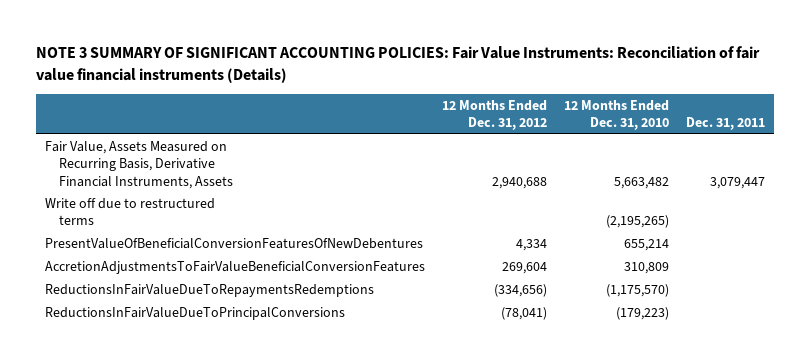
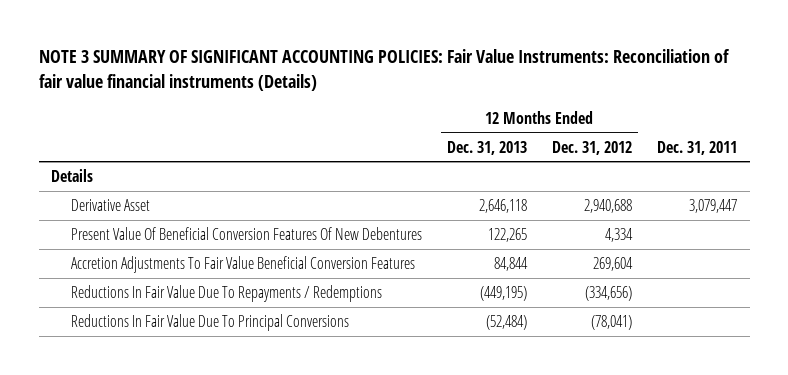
- | 12 Months Ended Dec. 31, 2012 | 12 Months Ended Dec. 31, 2010 | Dec. 31, 2011
+ | 12 Months Ended Dec. 31, 2013 | 12 Months Ended Dec. 31, 2012 | Dec. 31, 2011
- Fair Value, Assets Measured on Recurring Basis, Derivative Financial Instruments, Assets | 2,940,688 | 5,663,482 | 3,079,447
- Write off due to restructured terms | | (2,195,265) |
- PresentValueOfBeneficialConversionFeaturesOfNewDebentures | 4,334 | 655,214 |
- AccretionAdjustmentsToFairValueBeneficialConversionFeatures | 269,604 | 310,809 |
- ReductionsInFairValueDueToRepaymentsRedemptions | (334,656) | (1,175,570) |
- ReductionsInFairValueDueToPrincipalConversions | (78,041) | (179,223) |
+ Details
+ Derivative Asset | 2,646,118 | 2,940,688 | 3,079,447
+ Present Value Of Beneficial Conversion Features Of New Debentures | 122,265 | 4,334 |
+ Accretion Adjustments To Fair Value Beneficial Conversion Features | 84,844 | 269,604 |
+ Reductions In Fair Value Due To Repayments / Redemptions | (449,195) | (334,656) |
+ Reductions In Fair Value Due To Principal Conversions | (52,484) | (78,041) |

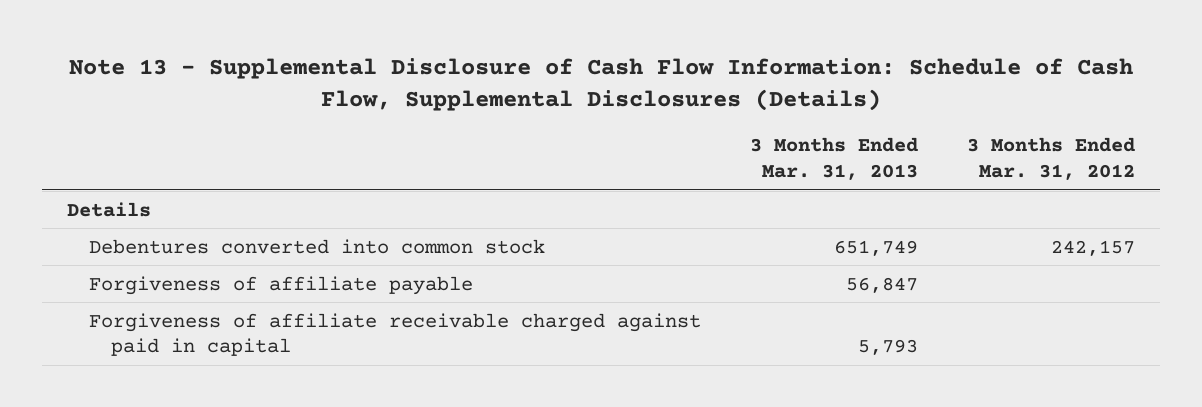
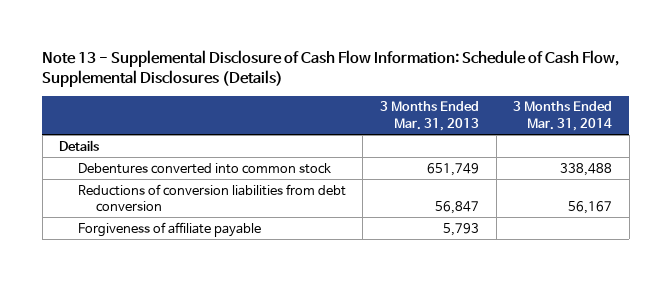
- | 3 Months Ended Mar. 31, 2013 | 3 Months Ended Mar. 31, 2012
+ | 3 Months Ended Mar. 31, 2013 | 3 Months Ended Mar. 31, 2014
- Forgiveness of affiliate payable | 56,847 |
- Forgiveness of affiliate receivable charged against paid in capital | 5,793 |
+ Reductions of conversion liabilities from debt conversion | 56,847 | 56,167
+ Forgiveness of affiliate payable | 5,793 |

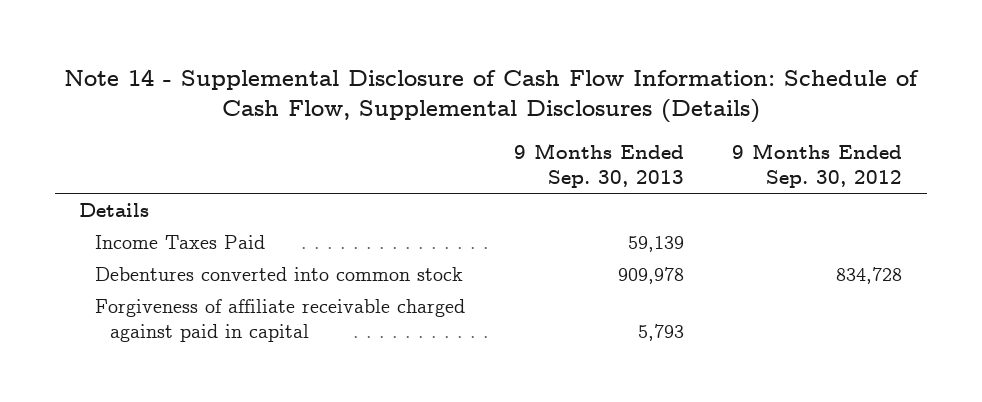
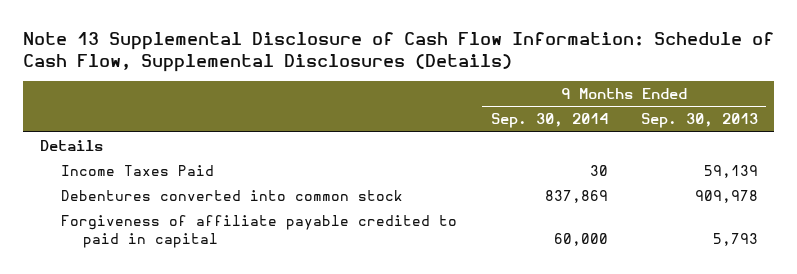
- Note 14 - Supplemental Disclosure of Cash Flow Information: Schedule of Cash Flow, Supplemental Disclosures (Details)
+ Note 13 Supplemental Disclosure of Cash Flow Information: Schedule of Cash Flow, Supplemental Disclosures (Details)
- | 9 Months Ended Sep. 30, 2013 | 9 Months Ended Sep. 30, 2012
+ | 9 Months Ended Sep. 30, 2014 | 9 Months Ended Sep. 30, 2013
- Forgiveness of affiliate receivable charged against paid in capital | 5,793 |
+ Forgiveness of affiliate payable credited to paid in capital | 60,000 | 5,793

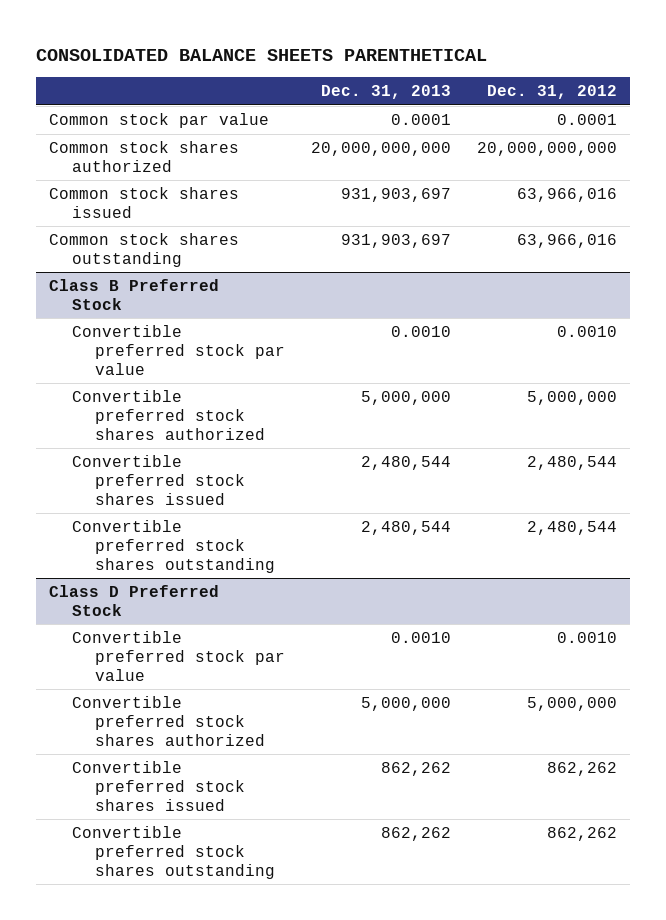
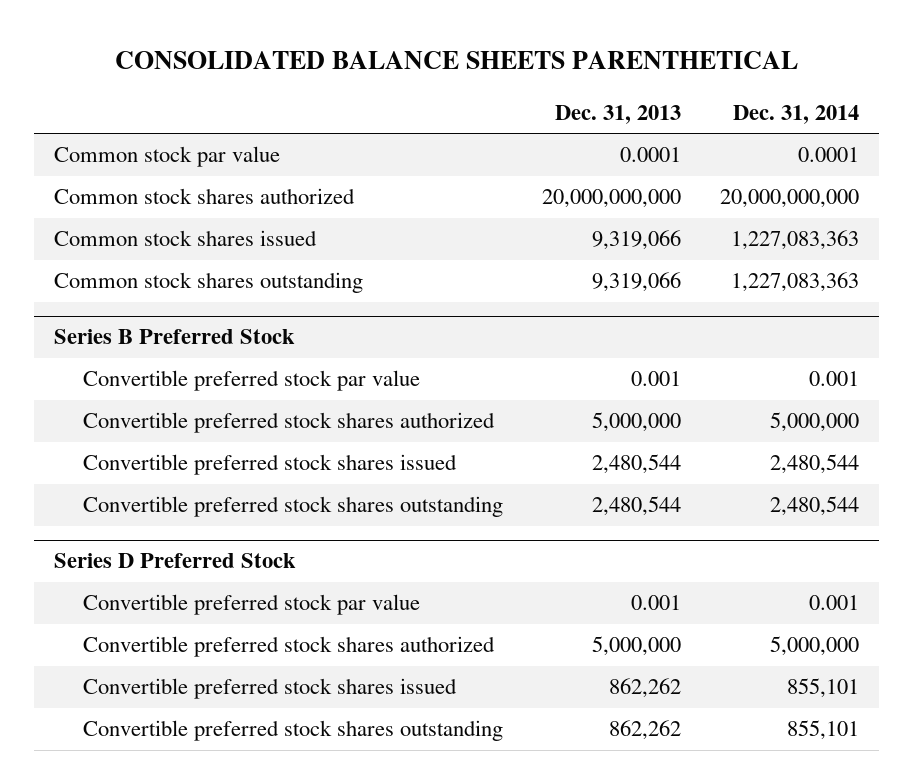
- | Dec. 31, 2013 | Dec. 31, 2012
+ | Dec. 31, 2013 | Dec. 31, 2014
- Common stock shares issued | 931,903,697 | 63,966,016
- Common stock shares outstanding | 931,903,697 | 63,966,016
- Class B Preferred Stock
- Convertible preferred stock par value | 0.0010 | 0.0010
+ Common stock shares issued | 9,319,066 | 1,227,083,363
+ Common stock shares outstanding | 9,319,066 | 1,227,083,363
+ Series B Preferred Stock
+ Convertible preferred stock par value | 0.001 | 0.001
- Class D Preferred Stock
- Convertible preferred stock par value | 0.0010 | 0.0010
+ Series D Preferred Stock
+ Convertible preferred stock par value | 0.001 | 0.001

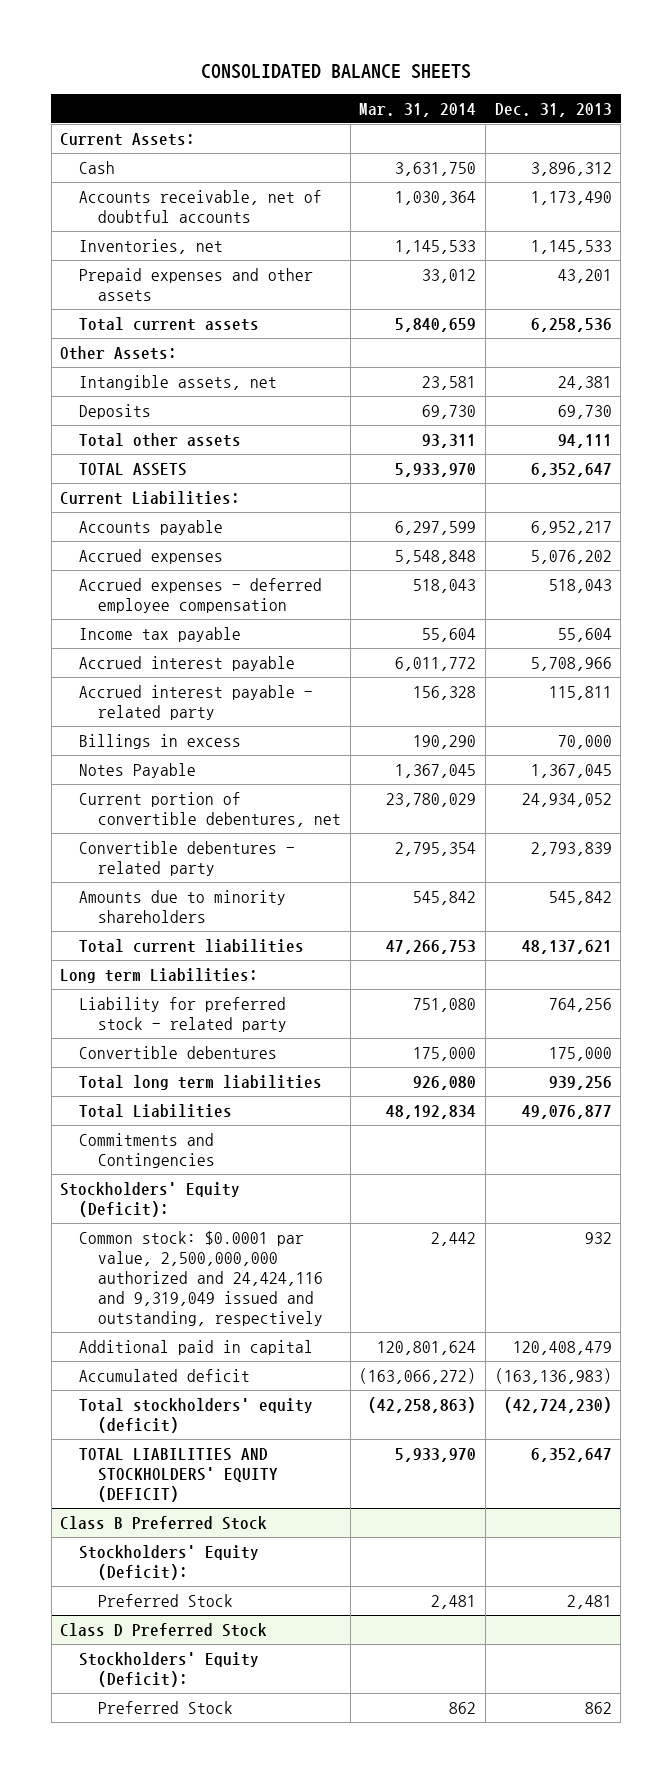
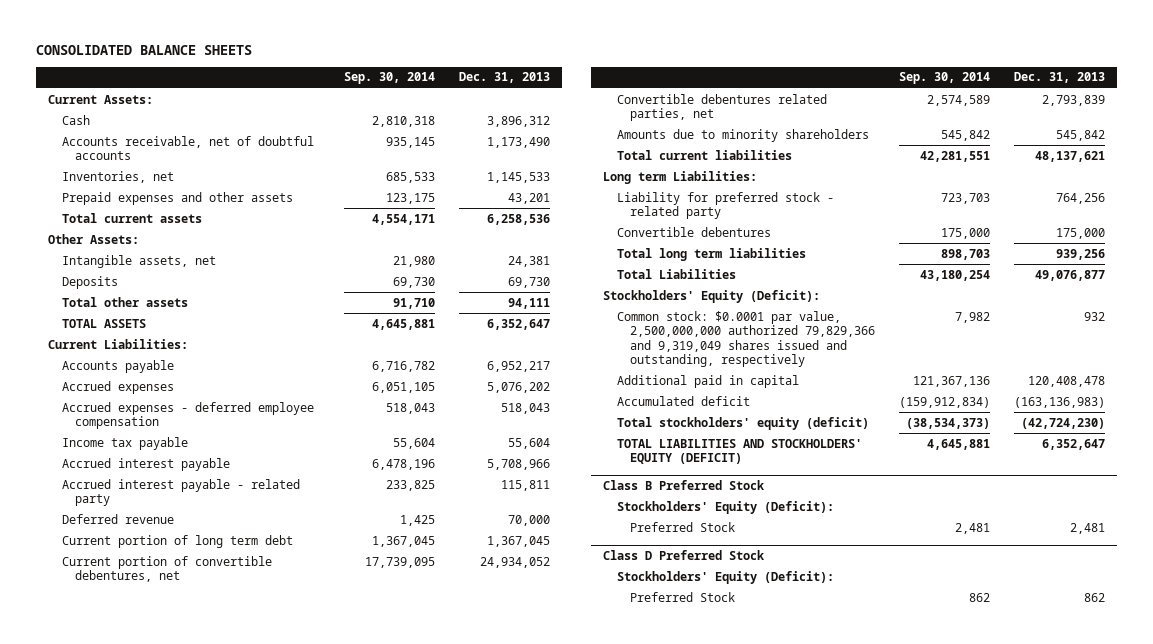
- | Mar. 31, 2014 | Dec. 31, 2013
+ | Sep. 30, 2014 | Dec. 31, 2013
- Billings in excess | 190,290 | 70,000
- Notes Payable | 1,367,045 | 1,367,045
+ Deferred revenue | 1,425 | 70,000
+ Current portion of long term debt | 1,367,045 | 1,367,045
- Convertible debentures - related party | 2,795,354 | 2,793,839
+ Convertible debentures related parties, net | 2,574,589 | 2,793,839
- Commitments and Contingencies
- Common stock: $0.0001 par value, 2,500,000,000 authorized and 24,424,116 and 9,319,049 issued and outstanding, respectively | 2,442 | 932
- Additional paid in capital | 120,801,624 | 120,408,479
+ Common stock: $0.0001 par value, 2,500,000,000 authorized 79,829,366 and 9,319,049 shares issued and outstanding, respectively | 7,982 | 932
+ Additional paid in capital | 121,367,136 | 120,408,478

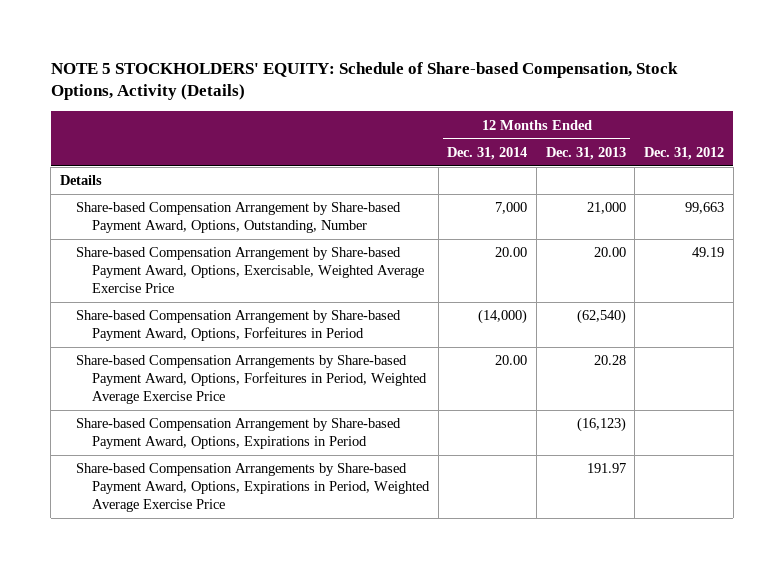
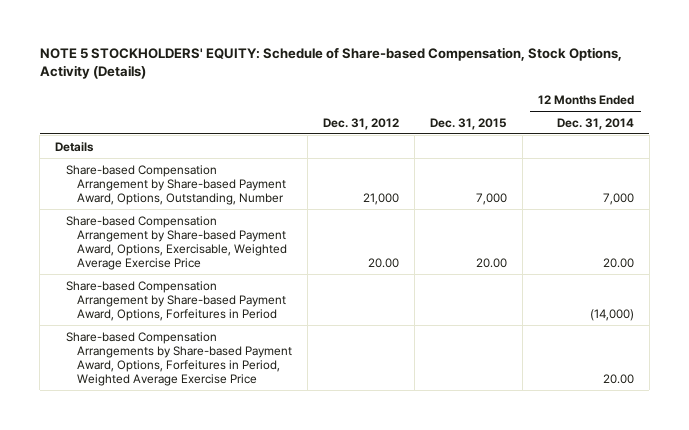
- | 12 Months Ended Dec. 31, 2014 | 12 Months Ended Dec. 31, 2013 | Dec. 31, 2012
+ | Dec. 31, 2012 | Dec. 31, 2015 | 12 Months Ended Dec. 31, 2014
- Share-based Compensation Arrangement by Share-based Payment Award, Options, Outstanding, Number | 7,000 | 21,000 | 99,663
- Share-based Compensation Arrangement by Share-based Payment Award, Options, Exercisable, Weighted Average Exercise Price | 20.00 | 20.00 | 49.19
+ Share-based Compensation Arrangement by Share-based Payment Award, Options, Outstanding, Number | 21,000 | 7,000 | 7,000
+ Share-based Compensation Arrangement by Share-based Payment Award, Options, Exercisable, Weighted Average Exercise Price | 20.00 | 20.00 | 20.00
- Share-based Compensation Arrangement by Share-based Payment Award, Options, Expirations in Period | | (16,123) |
- Share-based Compensation Arrangements by Share-based Payment Award, Options, Expirations in Period, Weighted Average Exercise Price | | 191.97 |

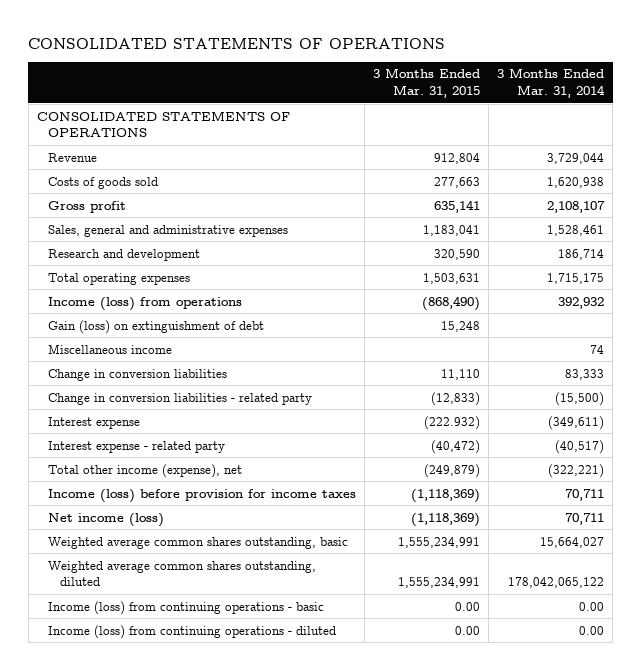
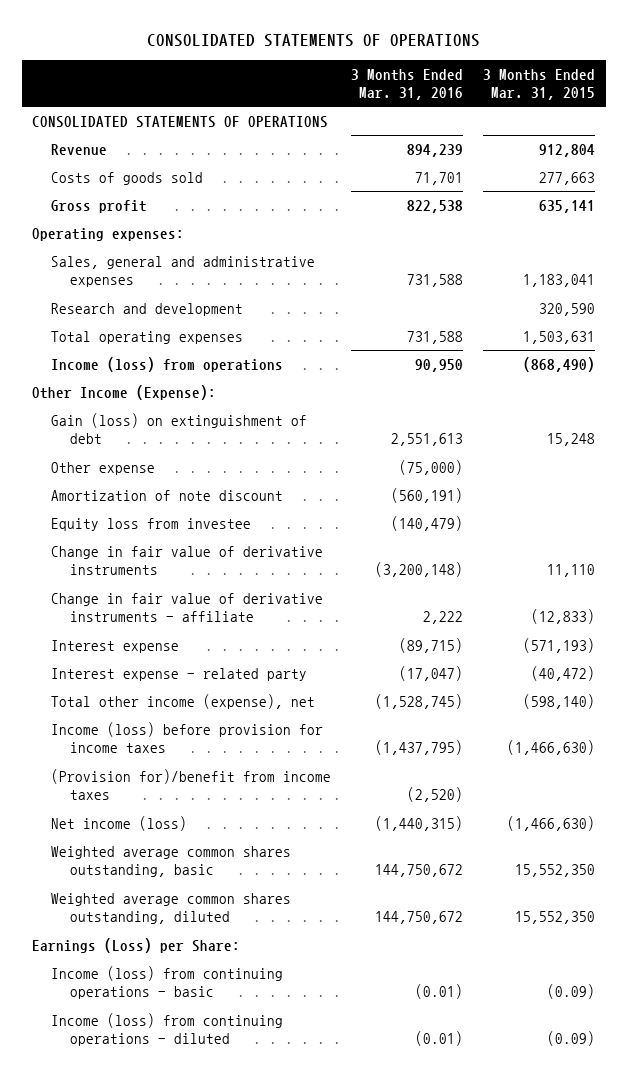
- | 3 Months Ended Mar. 31, 2015 | 3 Months Ended Mar. 31, 2014
+ | 3 Months Ended Mar. 31, 2016 | 3 Months Ended Mar. 31, 2015
+ Operating expenses:
+ Other Income (Expense):
- Miscellaneous income | | 74
- Change in conversion liabilities | 11,110 | 83,333
- Change in conversion liabilities - related party | (12,833) | (15,500)
- Interest expense | (222.932) | (349,611)
+ Other expense | (75,000) |
+ Amortization of note discount | (560,191) |
+ Equity loss from investee | (140,479) |
+ Change in fair value of derivative instruments | (3,200,148) | 11,110
+ Change in fair value of derivative instruments - affiliate | 2,222 | (12,833)
+ Interest expense | (89,715) | (571,193)
- Total other income (expense), net | (249,879) | (322,221)
- Income (loss) before provision for income taxes | (1,118,369) | 70,711
- Net income (loss) | (1,118,369) | 70,711
- Weighted average common shares outstanding, basic | 1,555,234,991 | 15,664,027
- Weighted average common shares outstanding, diluted | 1,555,234,991 | 178,042,065,122
- Income (loss) from continuing operations - basic | 0.00 | 0.00
- Income (loss) from continuing operations - diluted | 0.00 | 0.00
+ Total other income (expense), net | (1,528,745) | (598,140)
+ Income (loss) before provision for income taxes | (1,437,795) | (1,466,630)
+ (Provision for)/benefit from income taxes | (2,520) |
+ Net income (loss) | (1,440,315) | (1,466,630)
+ Weighted average common shares outstanding, basic | 144,750,672 | 15,552,350
+ Weighted average common shares outstanding, diluted | 144,750,672 | 15,552,350
+ Earnings (Loss) per Share:
+ Income (loss) from continuing operations - basic | (0.01) | (0.09)
+ Income (loss) from continuing operations - diluted | (0.01) | (0.09)

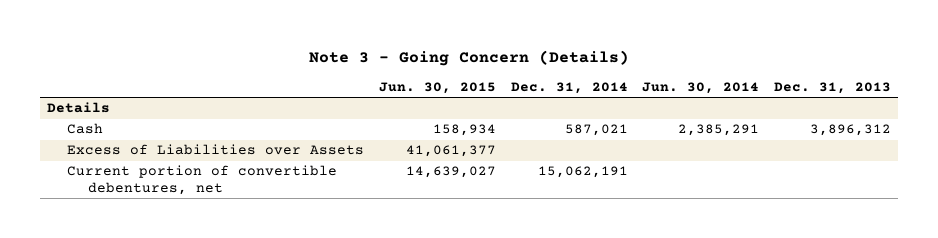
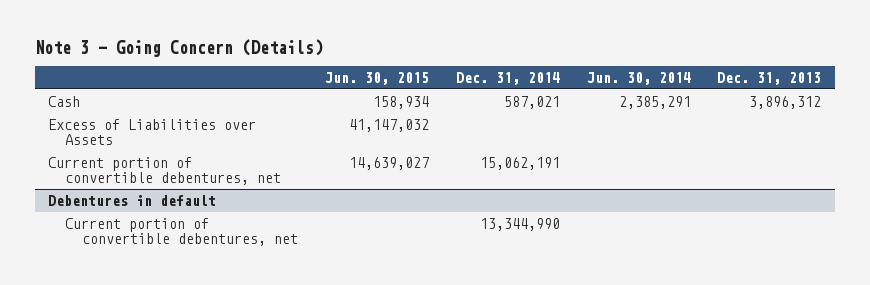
- Details
- Excess of Liabilities over Assets | 41,061,377 | | |
+ Excess of Liabilities over Assets | 41,147,032 | | |
+ Debentures in default
+ Current portion of convertible debentures, net | | 13,344,990 | |

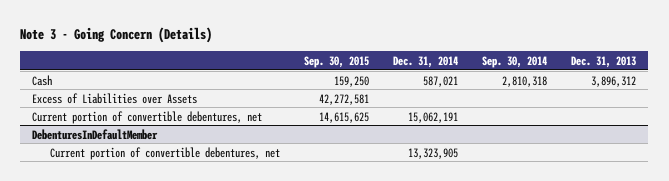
- | Jun. 30, 2015 | Dec. 31, 2014 | Jun. 30, 2014 | Dec. 31, 2013
+ | Sep. 30, 2015 | Dec. 31, 2014 | Sep. 30, 2014 | Dec. 31, 2013
- Debentures in default
- Current portion of convertible debentures, net | | 13,344,990 | |
+ DebenturesInDefaultMember
+ Current portion of convertible debentures, net | | 13,323,905 | |

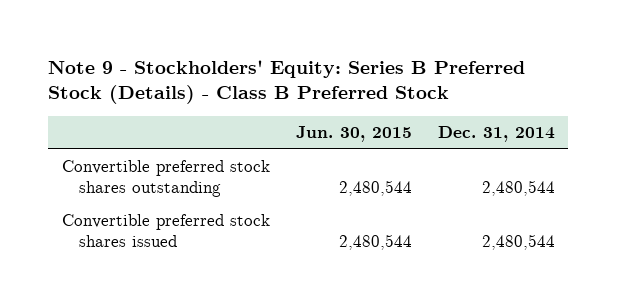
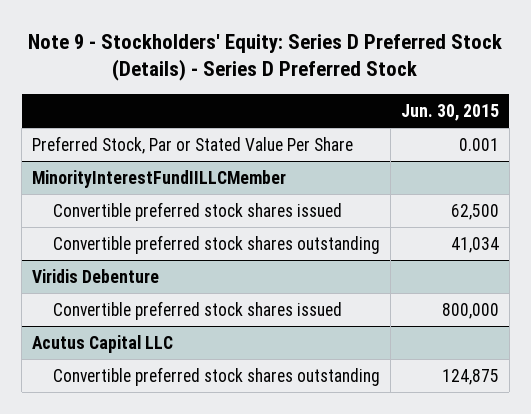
- Note 9 - Stockholders' Equity: Series B Preferred Stock (Details) - Class B Preferred Stock
+ Note 9 - Stockholders' Equity: Series D Preferred Stock (Details) - Series D Preferred Stock
- | Jun. 30, 2015 | Dec. 31, 2014
+ | Jun. 30, 2015
- Convertible preferred stock shares outstanding | 2,480,544 | 2,480,544
- Convertible preferred stock shares issued | 2,480,544 | 2,480,544
+ Preferred Stock, Par or Stated Value Per Share | 0.001
+ MinorityInterestFundIILLCMember
+ Convertible preferred stock shares issued | 62,500
+ Convertible preferred stock shares outstanding | 41,034
+ Viridis Debenture
+ Convertible preferred stock shares issued | 800,000
+ Acutus Capital LLC
+ Convertible preferred stock shares outstanding | 124,875

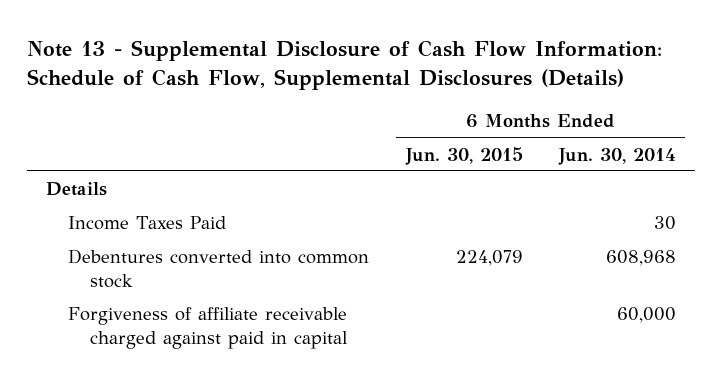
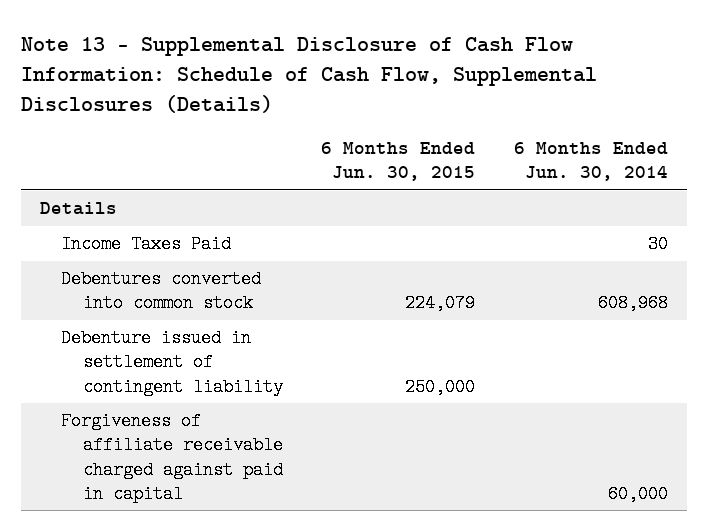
+ Debenture issued in settlement of contingent liability | 250,000 |

